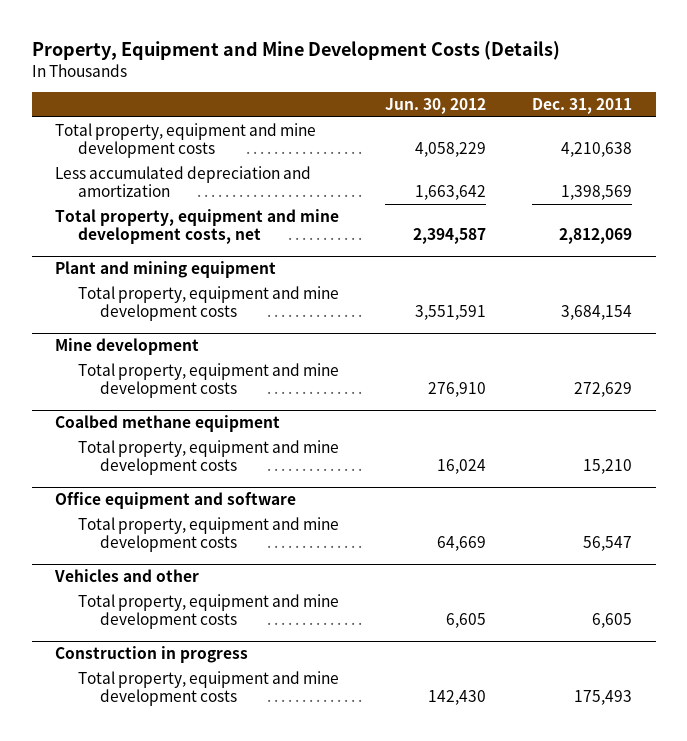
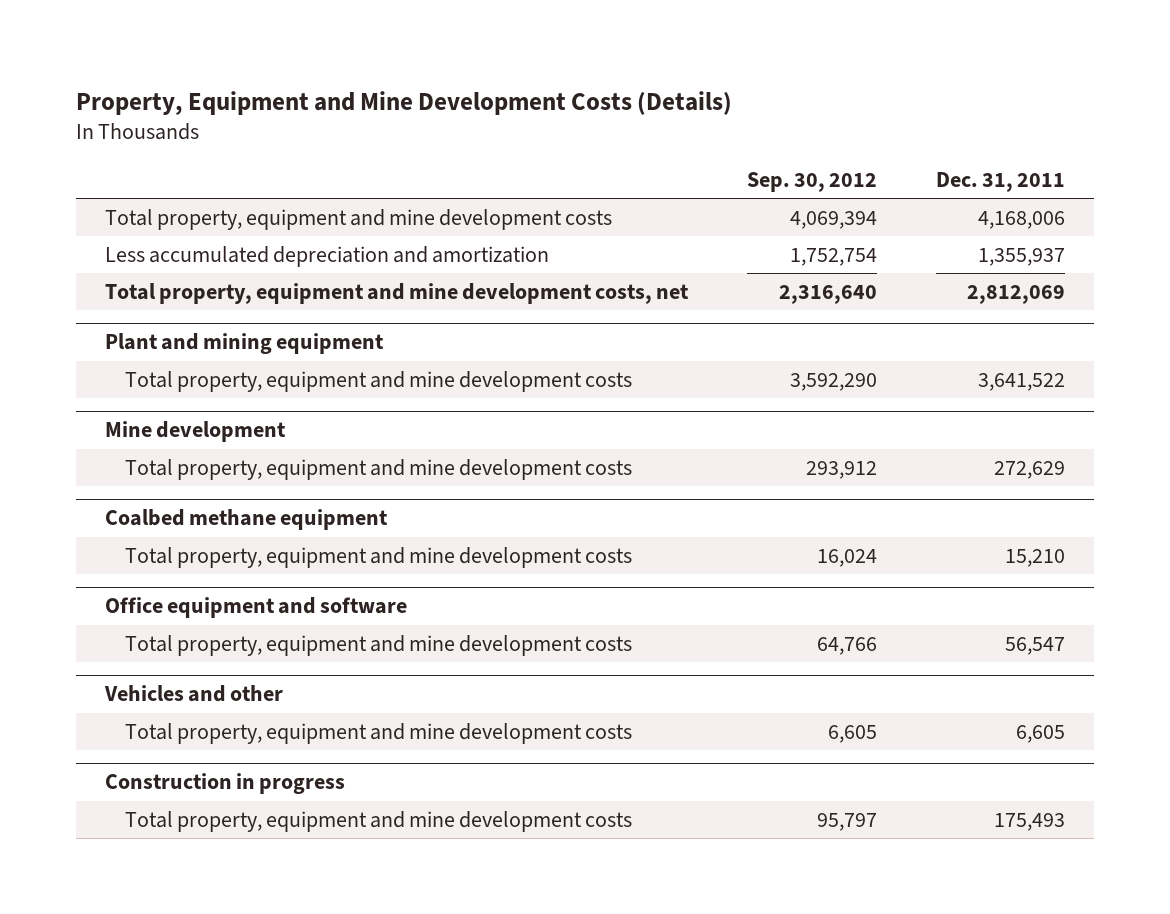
- | Jun. 30, 2012 | Dec. 31, 2011
+ | Sep. 30, 2012 | Dec. 31, 2011
- Total property, equipment and mine development costs | 4,058,229 | 4,210,638
- Less accumulated depreciation and amortization | 1,663,642 | 1,398,569
+ Total property, equipment and mine development costs | 4,069,394 | 4,168,006
+ Less accumulated depreciation and amortization | 1,752,754 | 1,355,937
@ Plant and mining equipment
- Total property, equipment and mine development costs | 3,551,591 | 3,684,154
+ Total property, equipment and mine development costs | 3,592,290 | 3,641,522

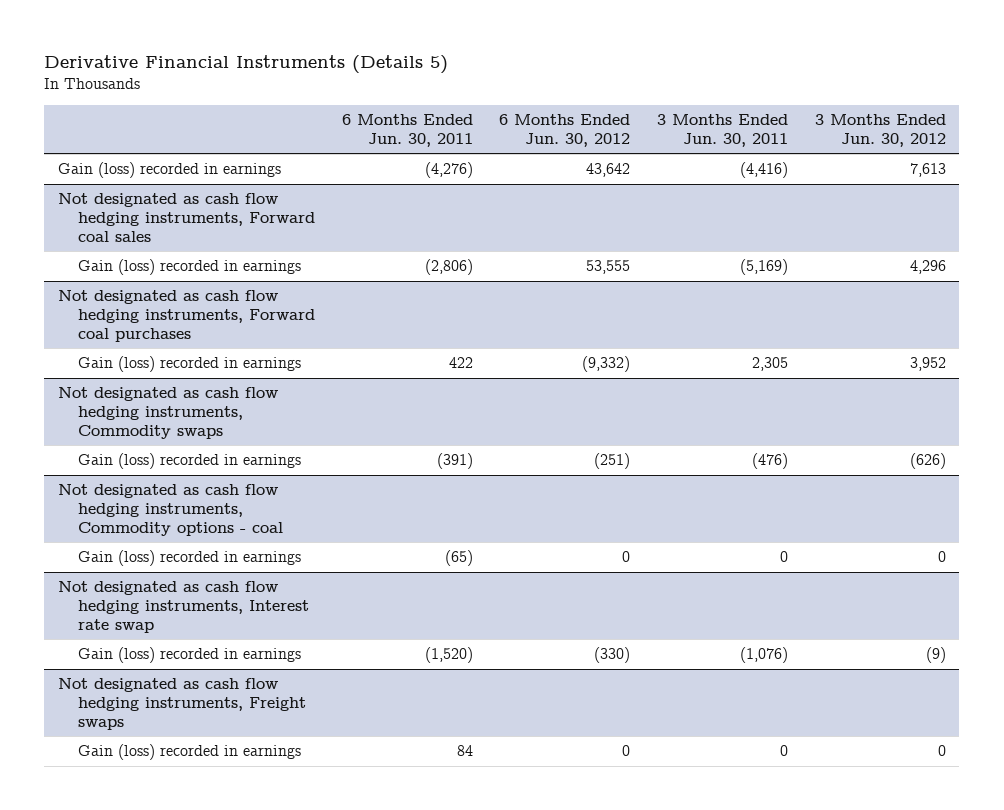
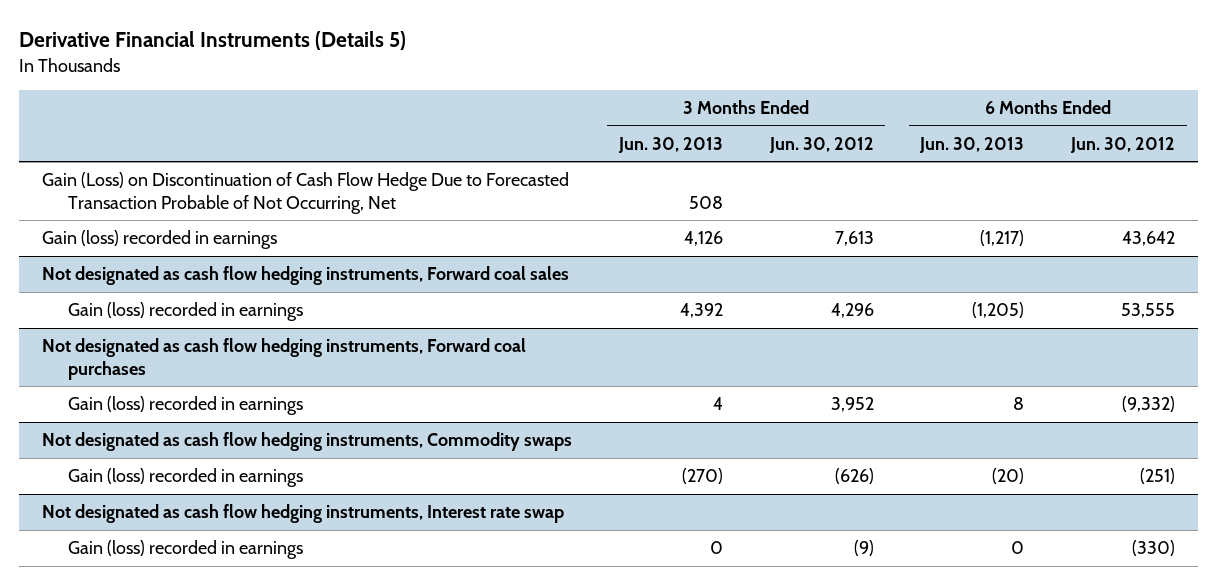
- | 6 Months Ended Jun. 30, 2011 | 6 Months Ended Jun. 30, 2012 | 3 Months Ended Jun. 30, 2011 | 3 Months Ended Jun. 30, 2012
+ | 3 Months Ended Jun. 30, 2013 | 3 Months Ended Jun. 30, 2012 | 6 Months Ended Jun. 30, 2013 | 6 Months Ended Jun. 30, 2012
+ Gain (Loss) on Discontinuation of Cash Flow Hedge Due to Forecasted Transaction Probable of Not Occurring, Net | 508 | | |
- Not designated as cash flow hedging instruments, Commodity options - coal
- Gain (loss) recorded in earnings | (65) | 0 | 0 | 0
- Not designated as cash flow hedging instruments, Freight swaps
- Gain (loss) recorded in earnings | 84 | 0 | 0 | 0

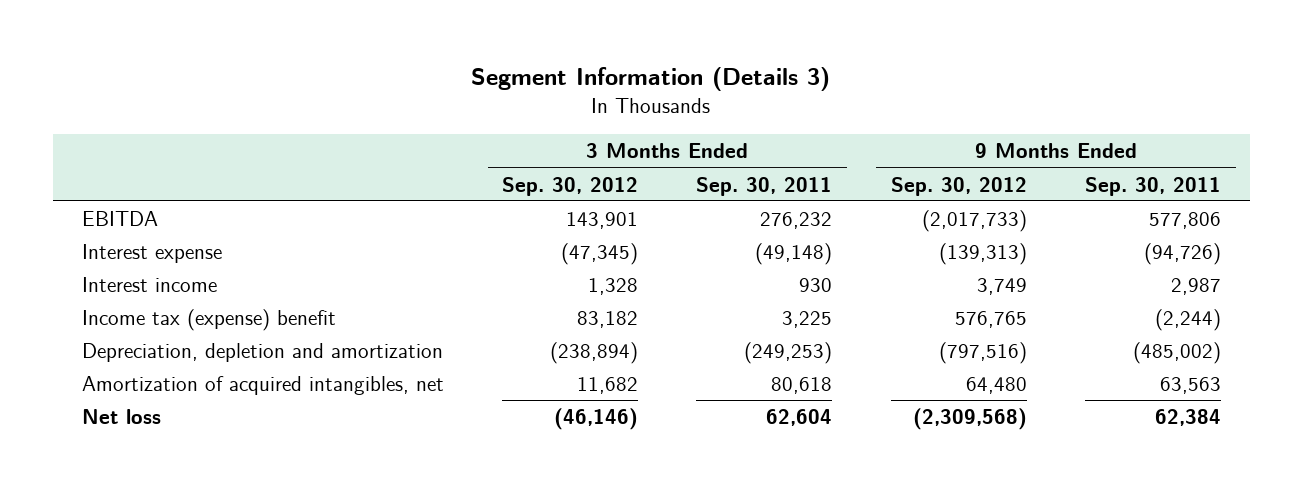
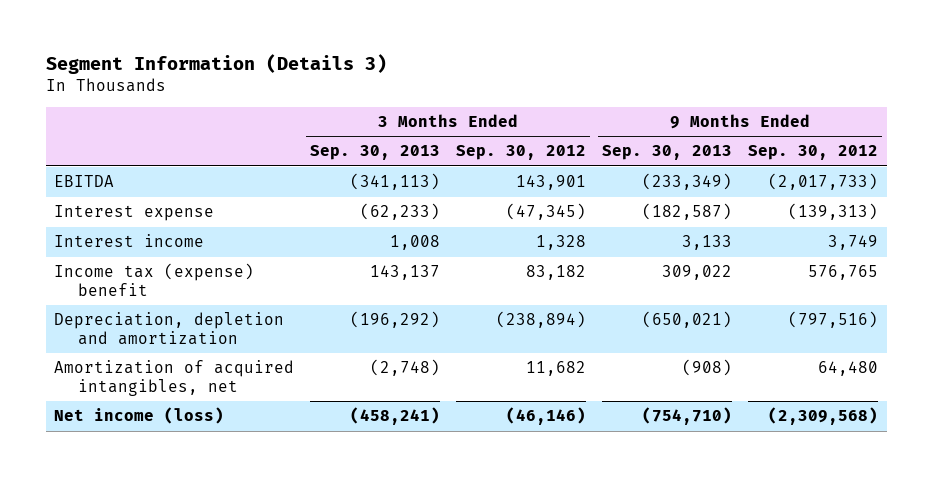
- | 3 Months Ended Sep. 30, 2012 | 3 Months Ended Sep. 30, 2011 | 9 Months Ended Sep. 30, 2012 | 9 Months Ended Sep. 30, 2011
+ | 3 Months Ended Sep. 30, 2013 | 3 Months Ended Sep. 30, 2012 | 9 Months Ended Sep. 30, 2013 | 9 Months Ended Sep. 30, 2012
- Net loss | (46,146) | 62,604 | (2,309,568) | 62,384
+ Net income (loss) | (458,241) | (46,146) | (754,710) | (2,309,568)

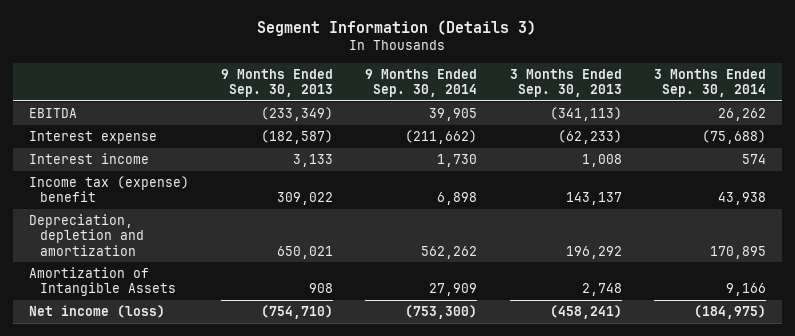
- | 3 Months Ended Sep. 30, 2013 | 3 Months Ended Sep. 30, 2012 | 9 Months Ended Sep. 30, 2013 | 9 Months Ended Sep. 30, 2012
+ | 9 Months Ended Sep. 30, 2013 | 9 Months Ended Sep. 30, 2014 | 3 Months Ended Sep. 30, 2013 | 3 Months Ended Sep. 30, 2014
- Depreciation, depletion and amortization | (196,292) | (238,894) | (650,021) | (797,516)
- Amortization of acquired intangibles, net | (2,748) | 11,682 | (908) | 64,480
+ Depreciation, depletion and amortization | 650,021 | 562,262 | 196,292 | 170,895
+ Amortization of Intangible Assets | 908 | 27,909 | 2,748 | 9,166

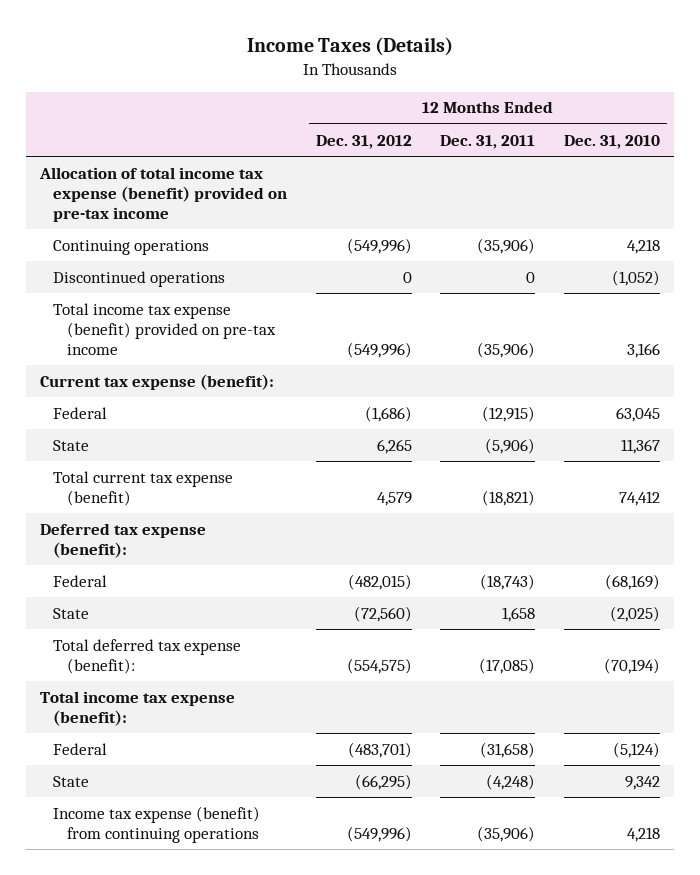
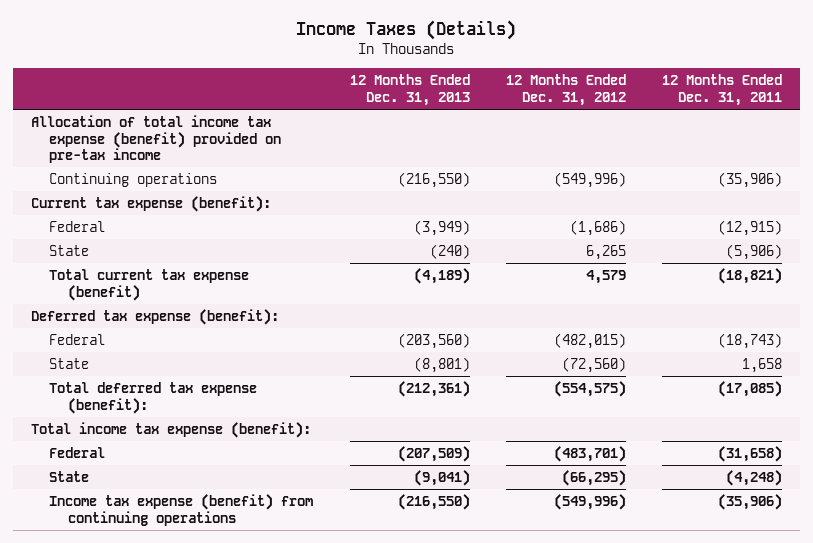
- | 12 Months Ended Dec. 31, 2012 | 12 Months Ended Dec. 31, 2011 | 12 Months Ended Dec. 31, 2010
+ | 12 Months Ended Dec. 31, 2013 | 12 Months Ended Dec. 31, 2012 | 12 Months Ended Dec. 31, 2011
- Discontinued operations | 0 | 0 | (1,052)
- Total income tax expense (benefit) provided on pre-tax income | (549,996) | (35,906) | 3,166

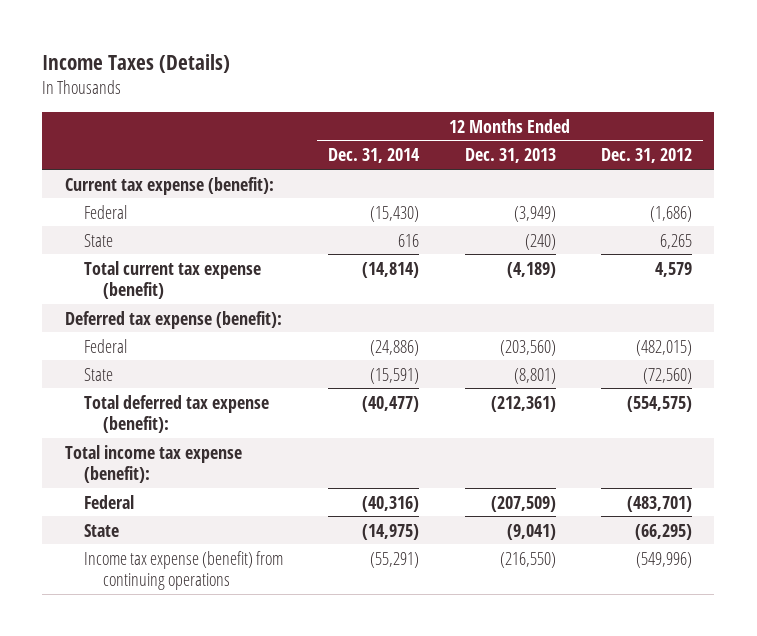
- | 12 Months Ended Dec. 31, 2013 | 12 Months Ended Dec. 31, 2012 | 12 Months Ended Dec. 31, 2011
+ | 12 Months Ended Dec. 31, 2014 | 12 Months Ended Dec. 31, 2013 | 12 Months Ended Dec. 31, 2012
- Allocation of total income tax expense (benefit) provided on pre-tax income
- Continuing operations | (216,550) | (549,996) | (35,906)

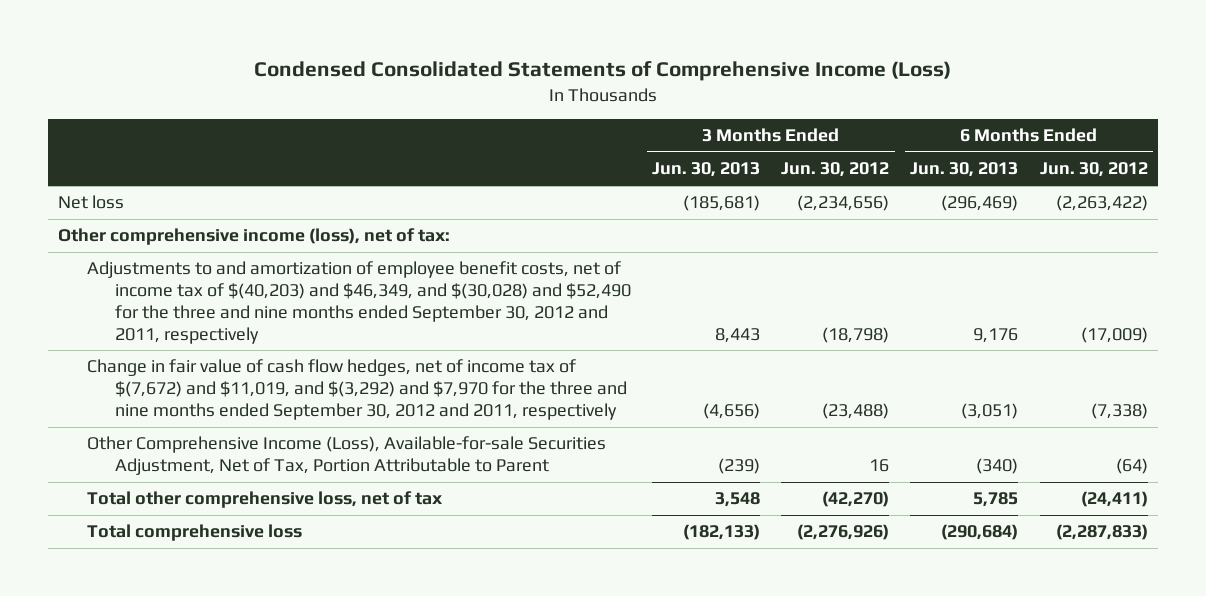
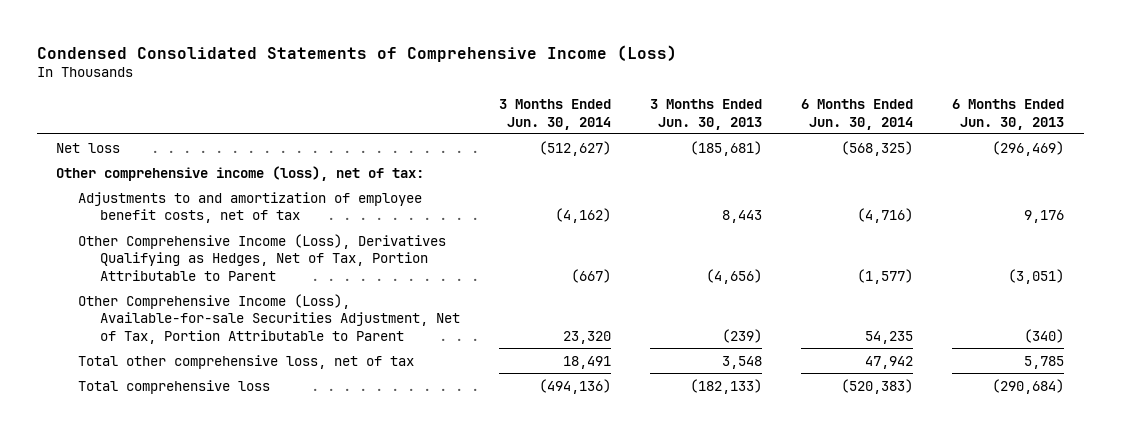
- | 3 Months Ended Jun. 30, 2013 | 3 Months Ended Jun. 30, 2012 | 6 Months Ended Jun. 30, 2013 | 6 Months Ended Jun. 30, 2012
+ | 3 Months Ended Jun. 30, 2014 | 3 Months Ended Jun. 30, 2013 | 6 Months Ended Jun. 30, 2014 | 6 Months Ended Jun. 30, 2013
- Adjustments to and amortization of employee benefit costs, net of income tax of $(40,203) and $46,349, and $(30,028) and $52,490 for the three and nine months ended September 30, 2012 and 2011, respectively | 8,443 | (18,798) | 9,176 | (17,009)
- Change in fair value of cash flow hedges, net of income tax of $(7,672) and $11,019, and $(3,292) and $7,970 for the three and nine months ended September 30, 2012 and 2011, respectively | (4,656) | (23,488) | (3,051) | (7,338)
+ Adjustments to and amortization of employee benefit costs, net of tax | (4,162) | 8,443 | (4,716) | 9,176
+ Other Comprehensive Income (Loss), Derivatives Qualifying as Hedges, Net of Tax, Portion Attributable to Parent | (667) | (4,656) | (1,577) | (3,051)

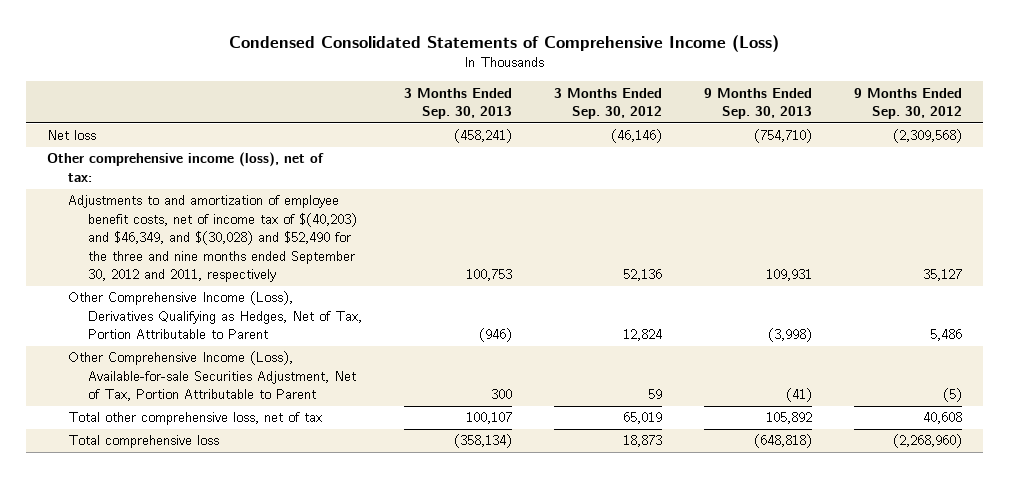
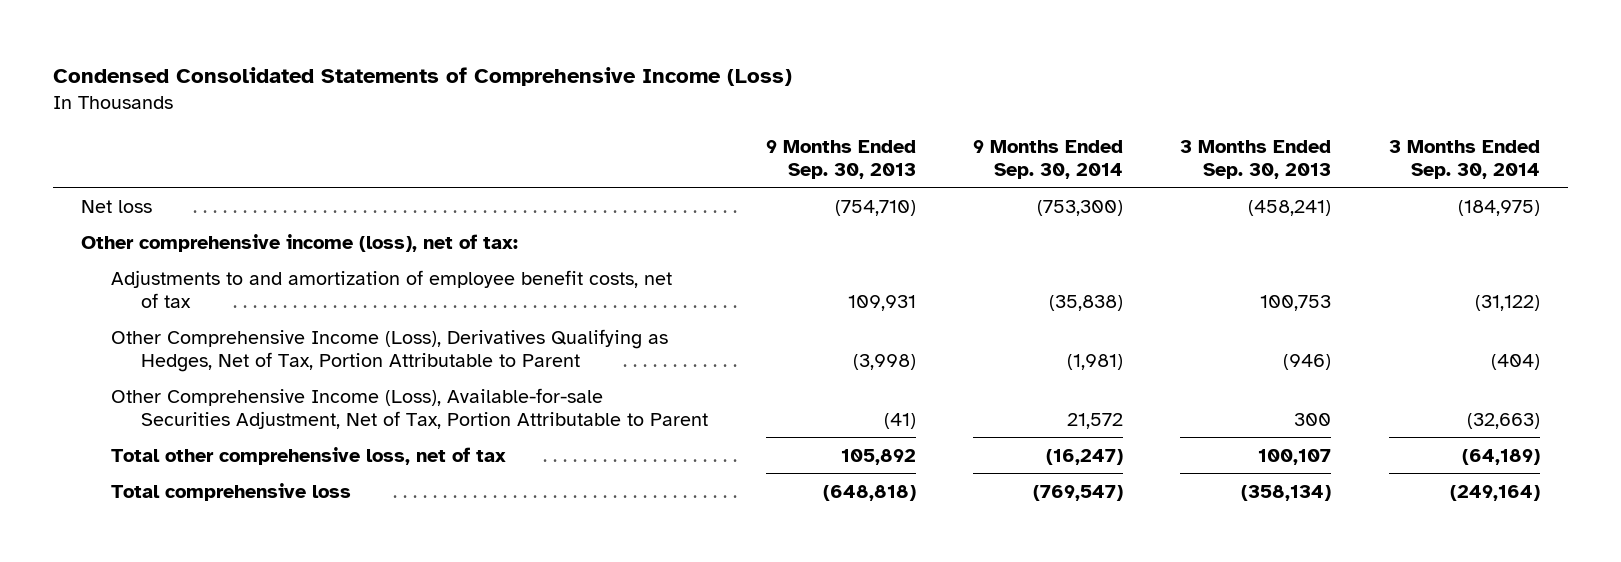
- | 3 Months Ended Sep. 30, 2013 | 3 Months Ended Sep. 30, 2012 | 9 Months Ended Sep. 30, 2013 | 9 Months Ended Sep. 30, 2012
+ | 9 Months Ended Sep. 30, 2013 | 9 Months Ended Sep. 30, 2014 | 3 Months Ended Sep. 30, 2013 | 3 Months Ended Sep. 30, 2014
- Adjustments to and amortization of employee benefit costs, net of income tax of $(40,203) and $46,349, and $(30,028) and $52,490 for the three and nine months ended September 30, 2012 and 2011, respectively | 100,753 | 52,136 | 109,931 | 35,127
+ Adjustments to and amortization of employee benefit costs, net of tax | 109,931 | (35,838) | 100,753 | (31,122)

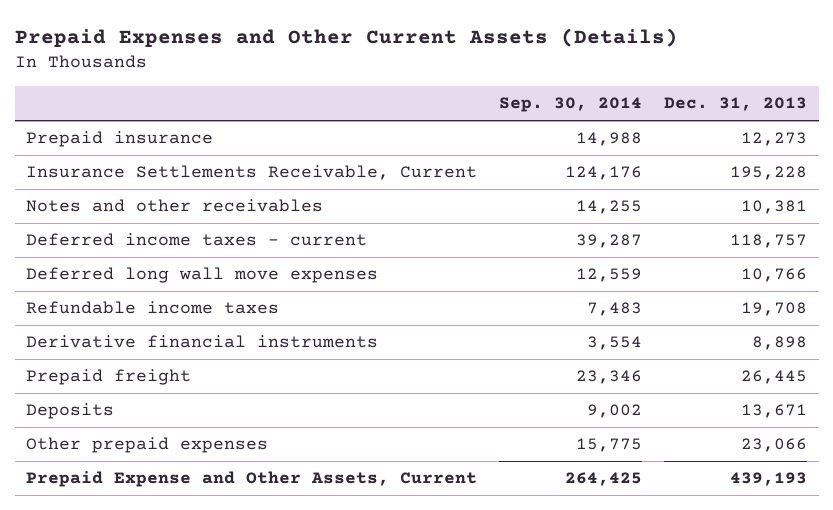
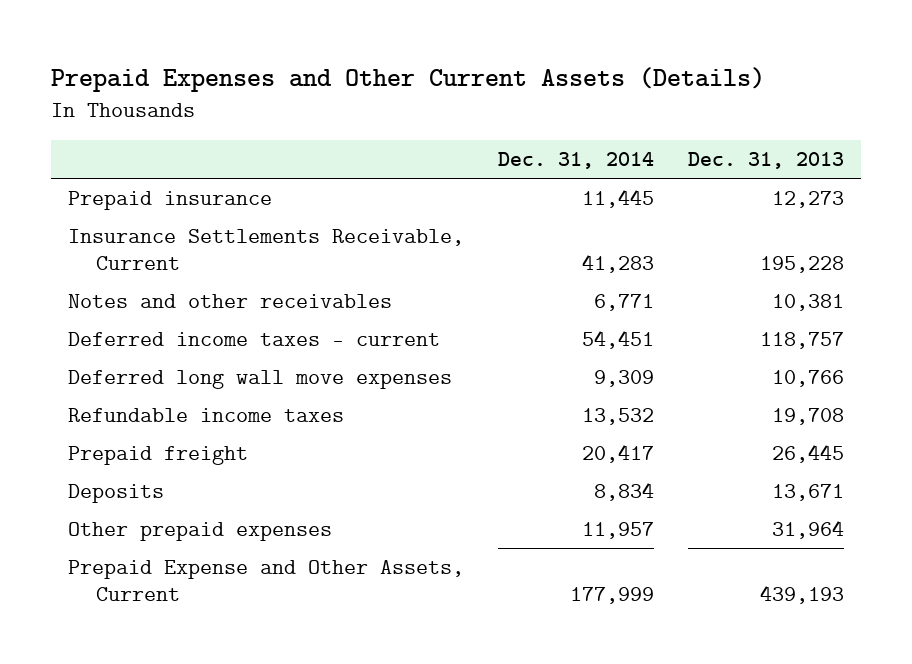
- | Sep. 30, 2014 | Dec. 31, 2013
+ | Dec. 31, 2014 | Dec. 31, 2013
- Derivative financial instruments | 3,554 | 8,898
- Other prepaid expenses | 15,775 | 23,066
+ Other prepaid expenses | 11,957 | 31,964

